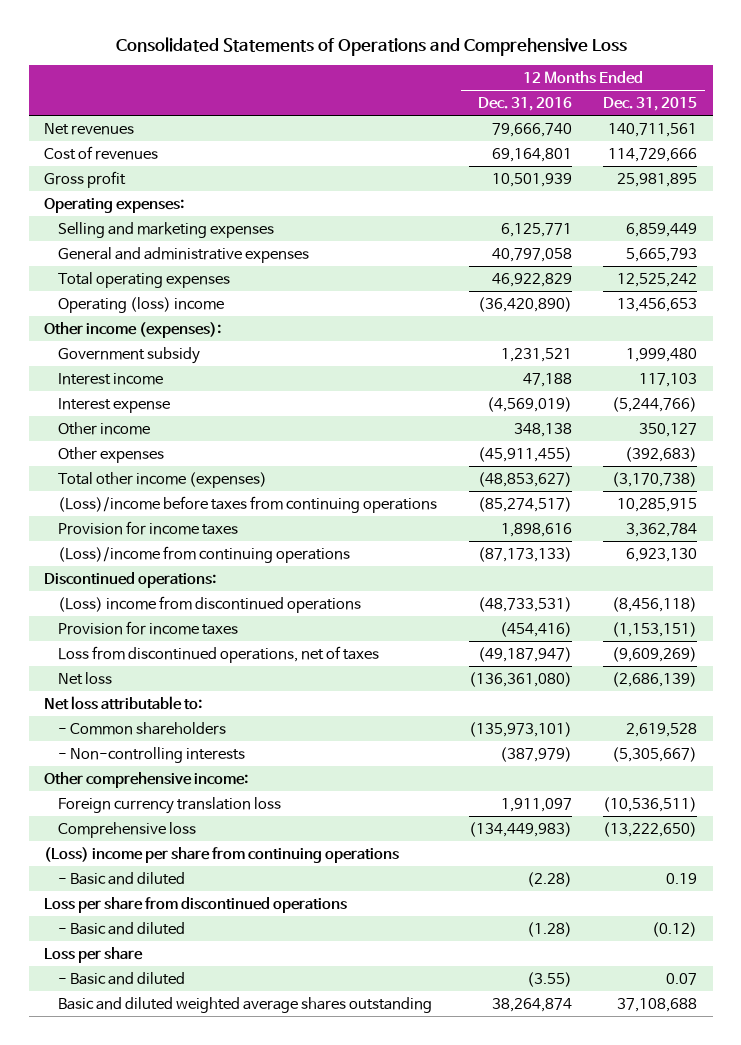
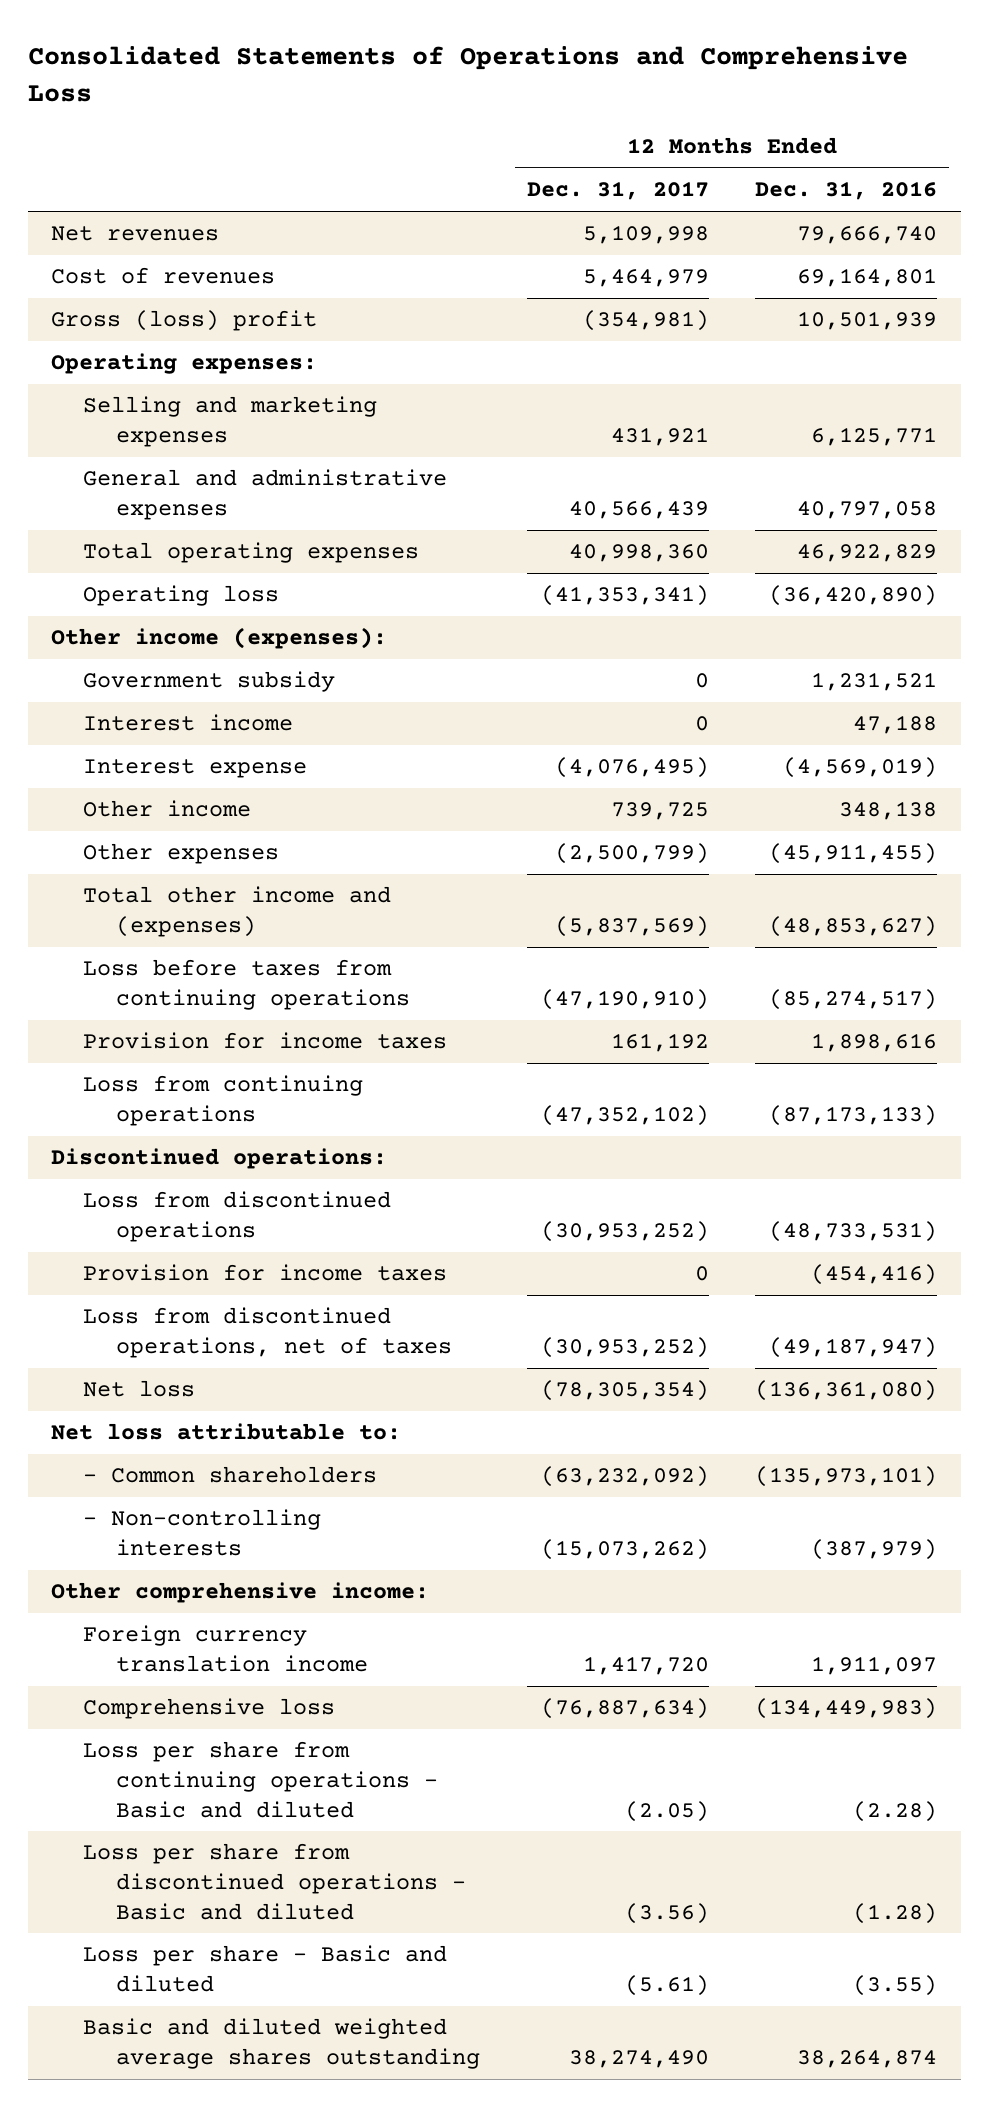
- | 12 Months Ended Dec. 31, 2016 | 12 Months Ended Dec. 31, 2015
+ | 12 Months Ended Dec. 31, 2017 | 12 Months Ended Dec. 31, 2016
- Gross profit | 10,501,939 | 25,981,895
+ Gross (loss) profit | (354,981) | 10,501,939
- Operating (loss) income | (36,420,890) | 13,456,653
+ Operating loss | (41,353,341) | (36,420,890)
- Total other income (expenses) | (48,853,627) | (3,170,738)
- (Loss)/income before taxes from continuing operations | (85,274,517) | 10,285,915
+ Total other income and (expenses) | (5,837,569) | (48,853,627)
+ Loss before taxes from continuing operations | (47,190,910) | (85,274,517)
- (Loss)/income from continuing operations | (87,173,133) | 6,923,130
+ Loss from continuing operations | (47,352,102) | (87,173,133)
- (Loss) income from discontinued operations | (48,733,531) | (8,456,118)
+ Loss from discontinued operations | (30,953,252) | (48,733,531)
- Foreign currency translation loss | 1,911,097 | (10,536,511)
+ Foreign currency translation income | 1,417,720 | 1,911,097
- (Loss) income per share from continuing operations
- - Basic and diluted | (2.28) | 0.19
- Loss per share from discontinued operations
- - Basic and diluted | (1.28) | (0.12)
- Loss per share
- - Basic and diluted | (3.55) | 0.07
+ Loss per share from continuing operations - Basic and diluted | (2.05) | (2.28)
+ Loss per share from discontinued operations - Basic and diluted | (3.56) | (1.28)
+ Loss per share - Basic and diluted | (5.61) | (3.55)

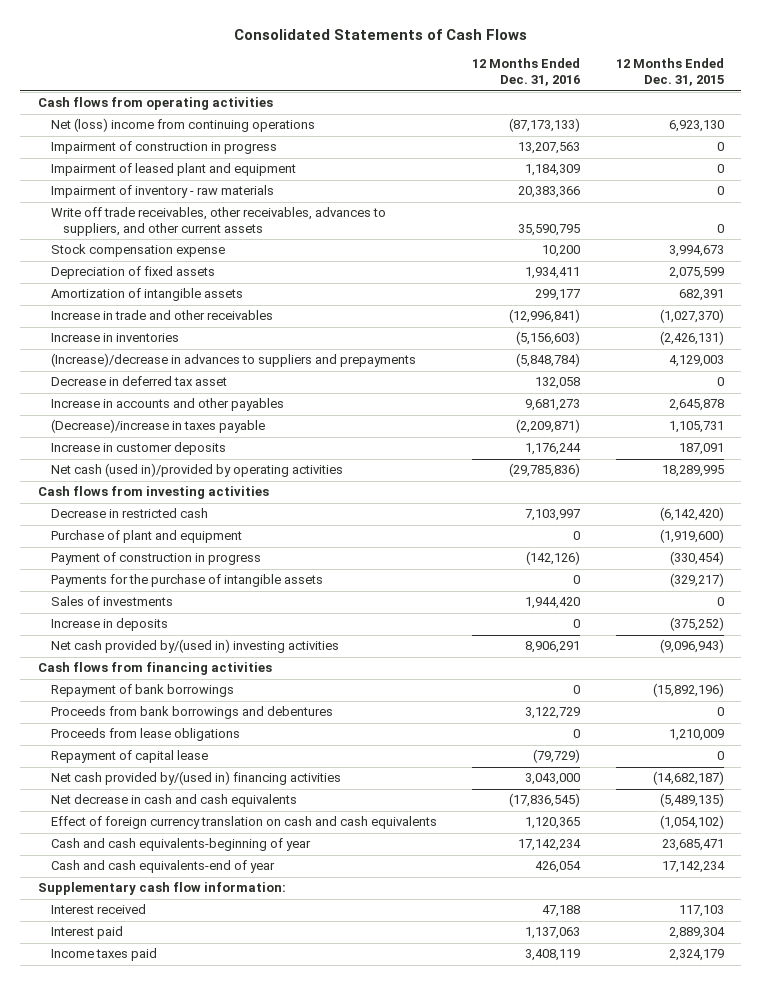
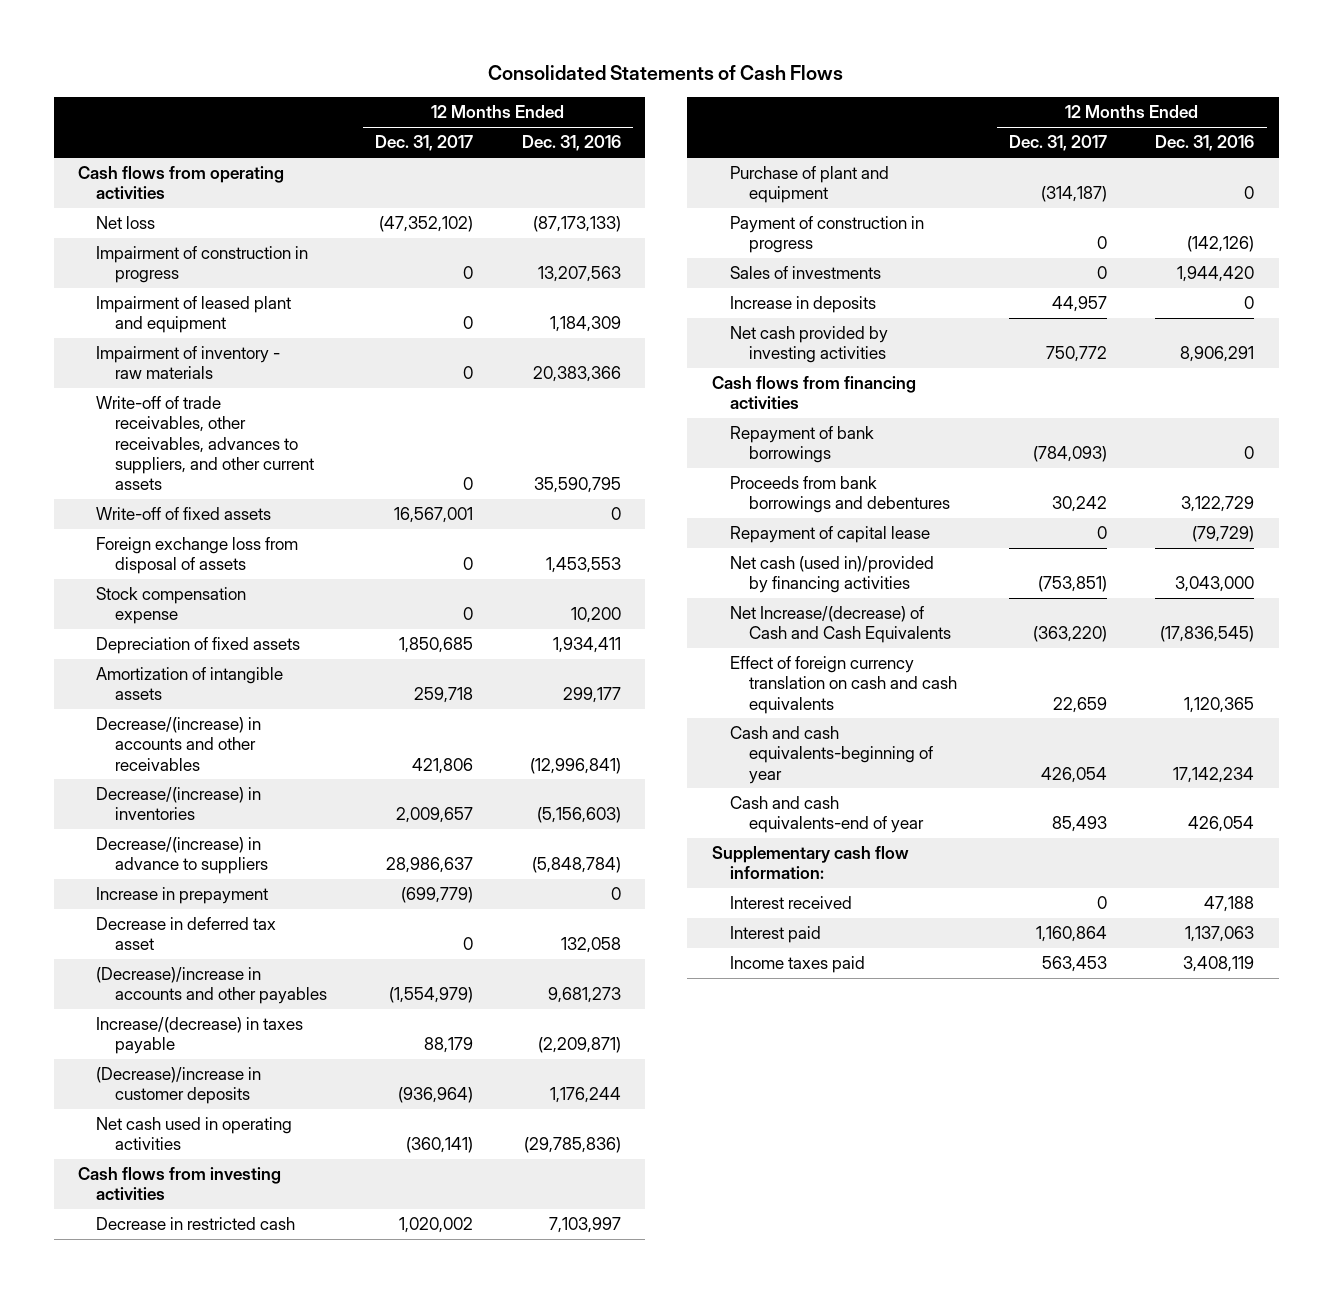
- | 12 Months Ended Dec. 31, 2016 | 12 Months Ended Dec. 31, 2015
+ | 12 Months Ended Dec. 31, 2017 | 12 Months Ended Dec. 31, 2016
- Net (loss) income from continuing operations | (87,173,133) | 6,923,130
+ Net loss | (47,352,102) | (87,173,133)
- Write off trade receivables, other receivables, advances to suppliers, and other current assets | 35,590,795 | 0
+ Write-off of trade receivables, other receivables, advances to suppliers, and other current assets | 0 | 35,590,795
+ Write-off of fixed assets | 16,567,001 | 0
+ Foreign exchange loss from disposal of assets | 0 | 1,453,553
- Increase in trade and other receivables | (12,996,841) | (1,027,370)
- Increase in inventories | (5,156,603) | (2,426,131)
- (Increase)/decrease in advances to suppliers and prepayments | (5,848,784) | 4,129,003
+ Decrease/(increase) in accounts and other receivables | 421,806 | (12,996,841)
+ Decrease/(increase) in inventories | 2,009,657 | (5,156,603)
+ Decrease/(increase) in advance to suppliers | 28,986,637 | (5,848,784)
+ Increase in prepayment | (699,779) | 0
- Increase in accounts and other payables | 9,681,273 | 2,645,878
- (Decrease)/increase in taxes payable | (2,209,871) | 1,105,731
- Increase in customer deposits | 1,176,244 | 187,091
- Net cash (used in)/provided by operating activities | (29,785,836) | 18,289,995
+ (Decrease)/increase in accounts and other payables | (1,554,979) | 9,681,273
+ Increase/(decrease) in taxes payable | 88,179 | (2,209,871)
+ (Decrease)/increase in customer deposits | (936,964) | 1,176,244
+ Net cash used in operating activities | (360,141) | (29,785,836)
- Payments for the purchase of intangible assets | 0 | (329,217)
- Net cash provided by/(used in) investing activities | 8,906,291 | (9,096,943)
+ Net cash provided by investing activities | 750,772 | 8,906,291
- Proceeds from lease obligations | 0 | 1,210,009
- Net cash provided by/(used in) financing activities | 3,043,000 | (14,682,187)
- Net decrease in cash and cash equivalents | (17,836,545) | (5,489,135)
+ Net cash (used in)/provided by financing activities | (753,851) | 3,043,000
+ Net Increase/(decrease) of Cash and Cash Equivalents | (363,220) | (17,836,545)

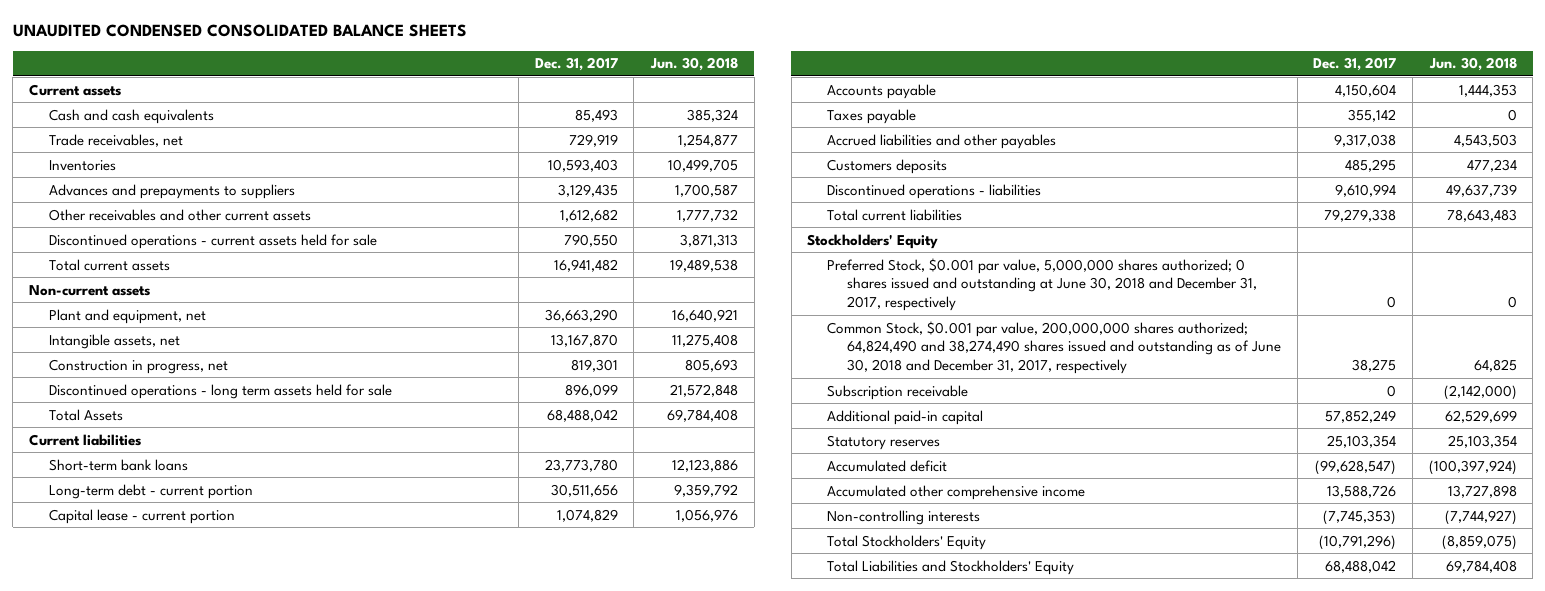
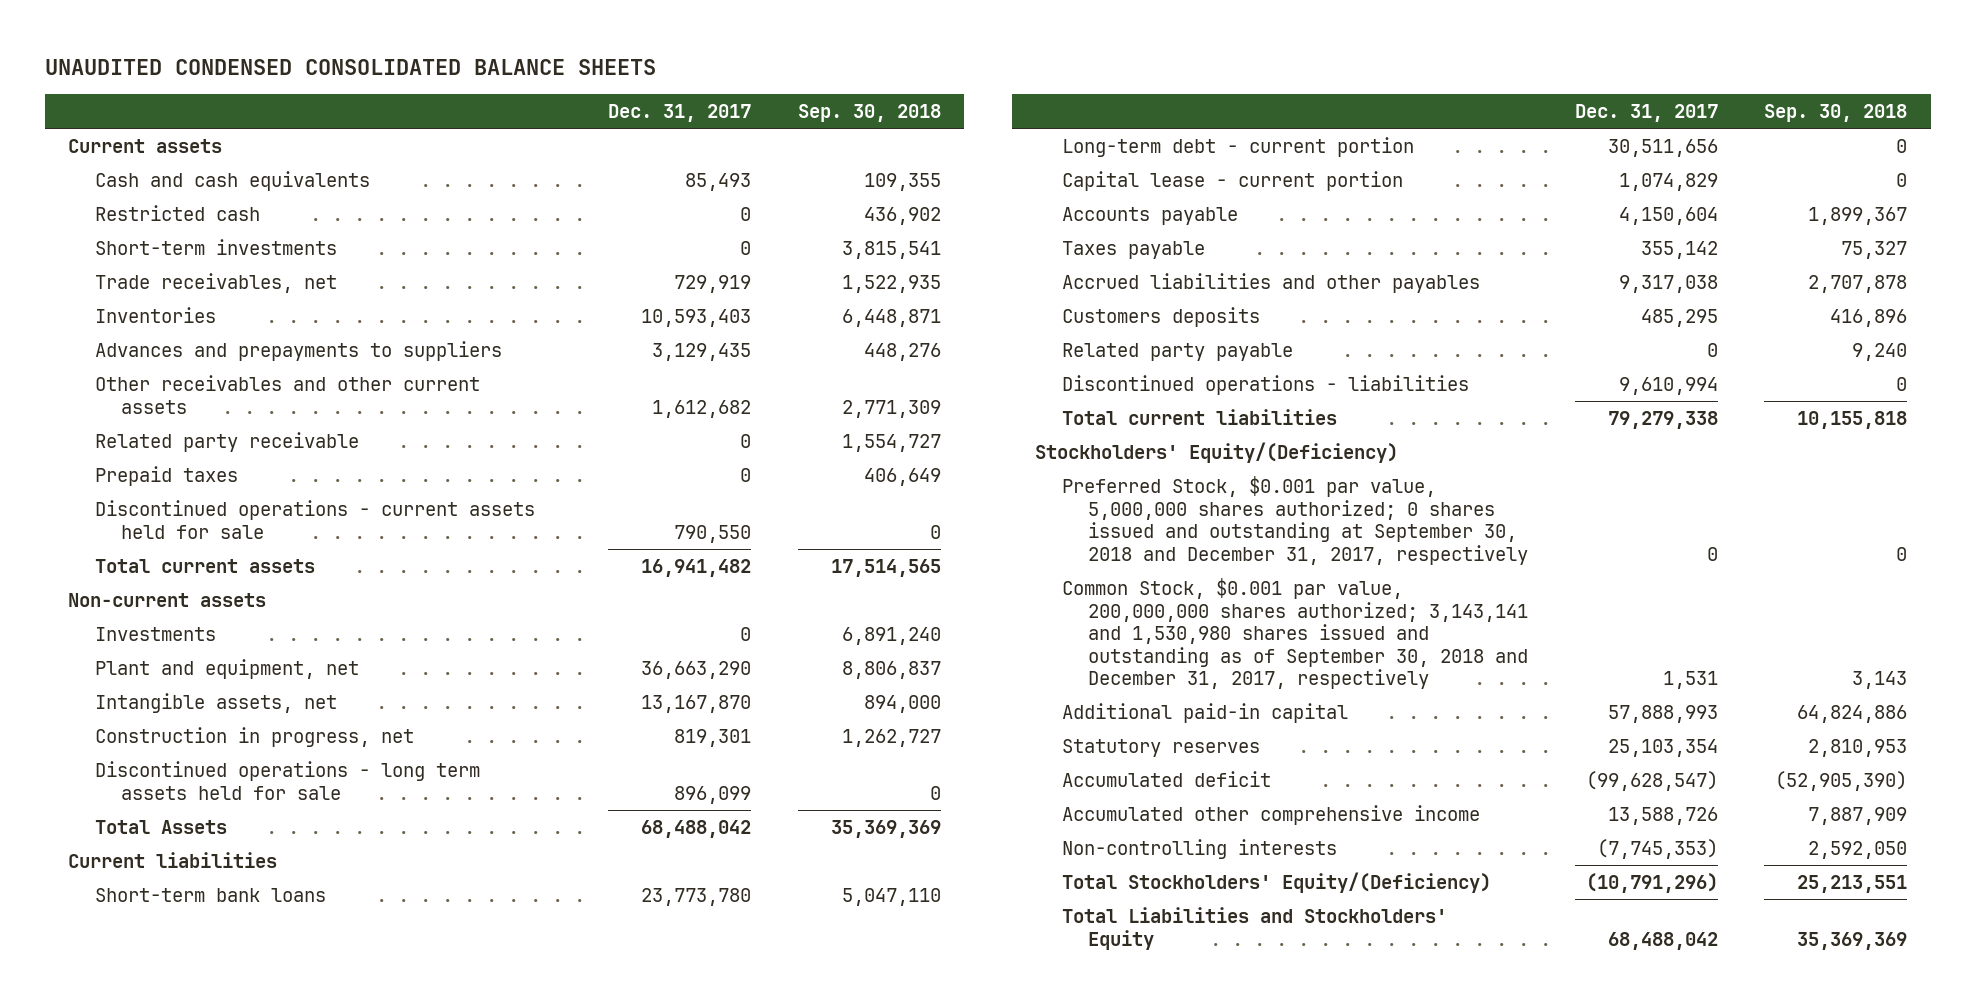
- | Dec. 31, 2017 | Jun. 30, 2018
+ | Dec. 31, 2017 | Sep. 30, 2018
+ Restricted cash | 0 | 436,902
+ Short-term investments | 0 | 3,815,541
+ Related party receivable | 0 | 1,554,727
+ Prepaid taxes | 0 | 406,649
+ Investments | 0 | 6,891,240
+ Related party payable | 0 | 9,240
- Stockholders' Equity
- Preferred Stock, $0.001 par value, 5,000,000 shares authorized; 0 shares issued and outstanding at June 30, 2018 and December 31, 2017, respectively | 0 | 0
- Common Stock, $0.001 par value, 200,000,000 shares authorized; 64,824,490 and 38,274,490 shares issued and outstanding as of June 30, 2018 and December 31, 2017, respectively | 38,275 | 64,825
- Subscription receivable | 0 | (2,142,000)
- Additional paid-in capital | 57,852,249 | 62,529,699
+ Stockholders' Equity/(Deficiency)
+ Preferred Stock, $0.001 par value, 5,000,000 shares authorized; 0 shares issued and outstanding at September 30, 2018 and December 31, 2017, respectively | 0 | 0
+ Common Stock, $0.001 par value, 200,000,000 shares authorized; 3,143,141 and 1,530,980 shares issued and outstanding as of September 30, 2018 and December 31, 2017, respectively | 1,531 | 3,143
+ Additional paid-in capital | 57,888,993 | 64,824,886
- Total Stockholders' Equity | (10,791,296) | (8,859,075)
+ Total Stockholders' Equity/(Deficiency) | (10,791,296) | 25,213,551

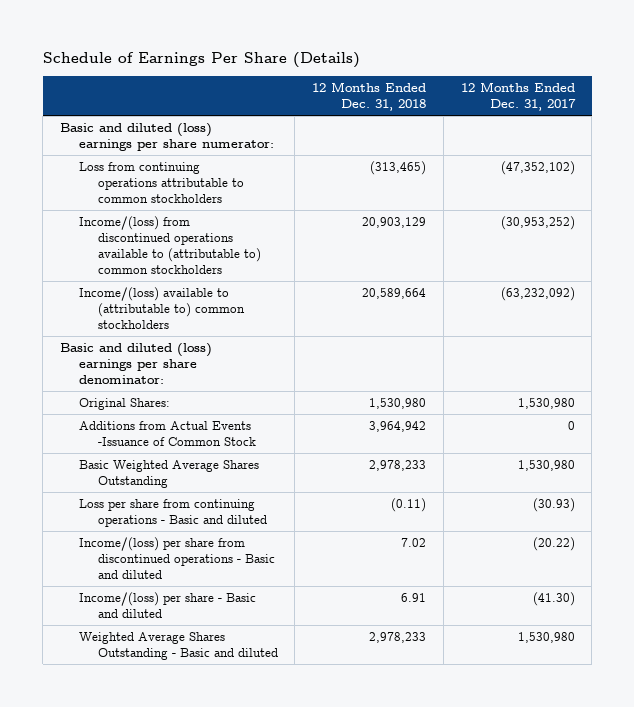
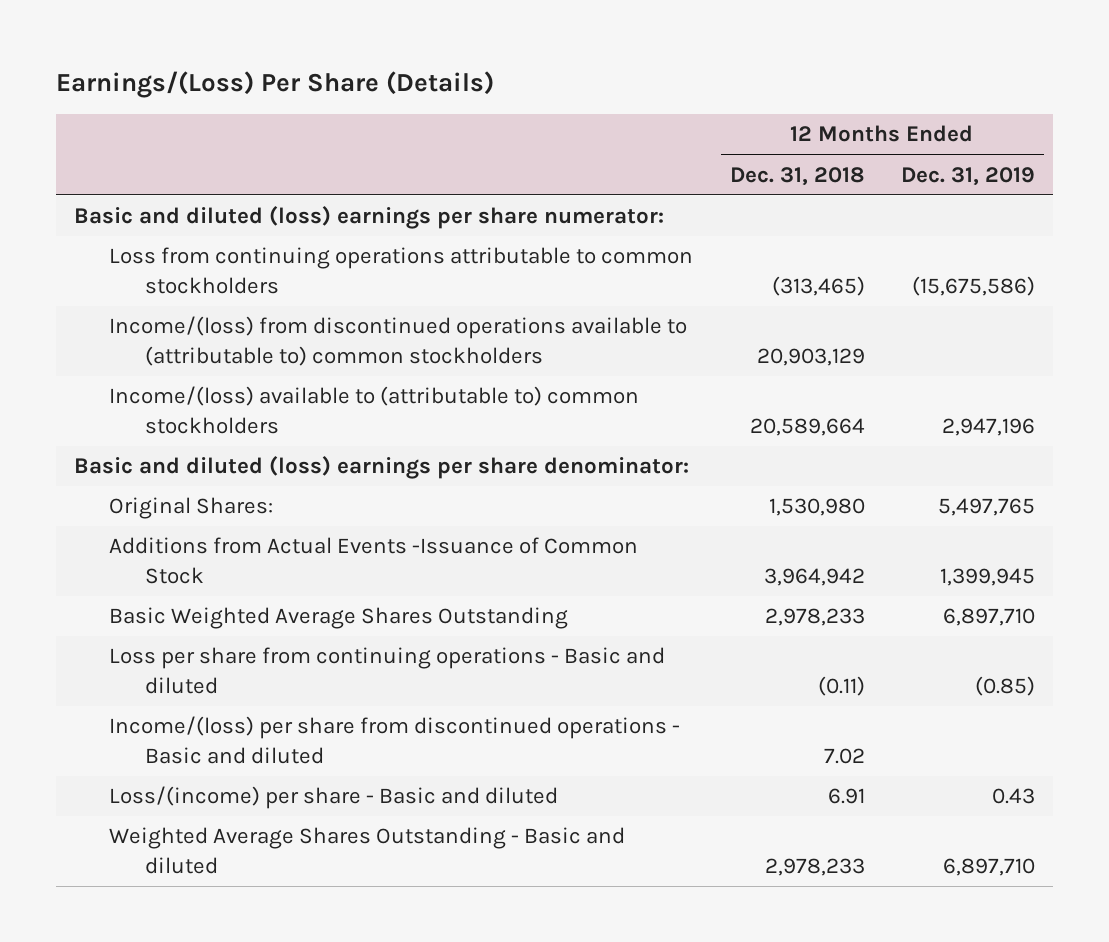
- Schedule of Earnings Per Share (Details)
+ Earnings/(Loss) Per Share (Details)
- | 12 Months Ended Dec. 31, 2018 | 12 Months Ended Dec. 31, 2017
+ | 12 Months Ended Dec. 31, 2018 | 12 Months Ended Dec. 31, 2019
- Income/(loss) per share - Basic and diluted | 6.91 | (41.30)
+ Loss/(income) per share - Basic and diluted | 6.91 | 0.43

